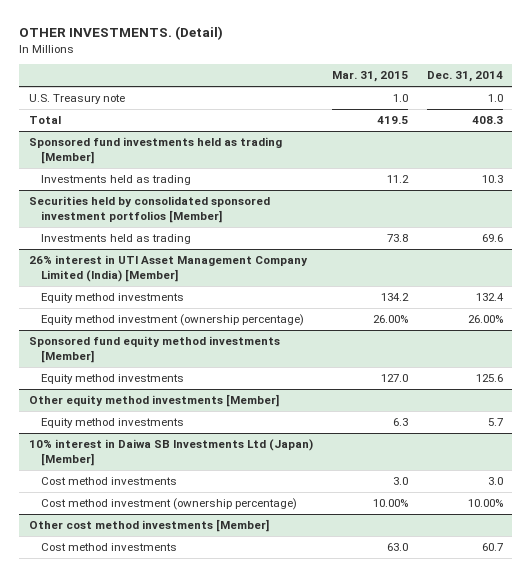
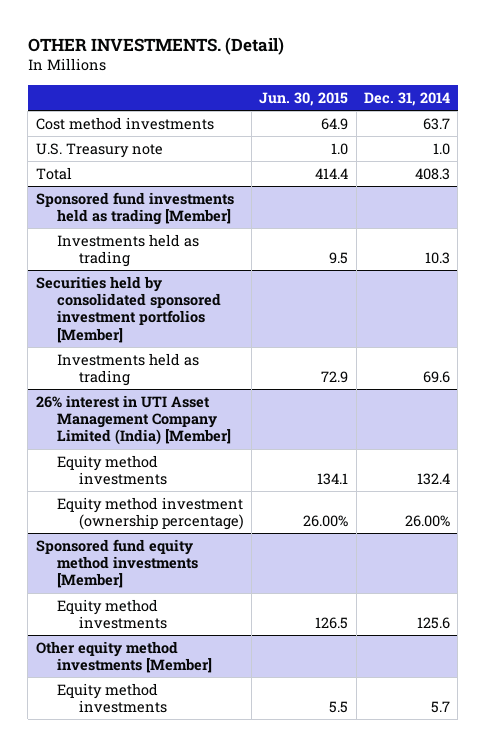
- | Mar. 31, 2015 | Dec. 31, 2014
+ | Jun. 30, 2015 | Dec. 31, 2014
+ Cost method investments | 64.9 | 63.7
- 10% interest in Daiwa SB Investments Ltd (Japan) [Member]
- Cost method investments | 3.0 | 3.0
- Cost method investment (ownership percentage) | 10.00% | 10.00%
- Other cost method investments [Member]
- Cost method investments | 63.0 | 60.7

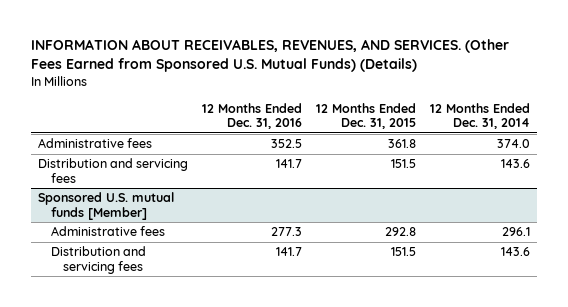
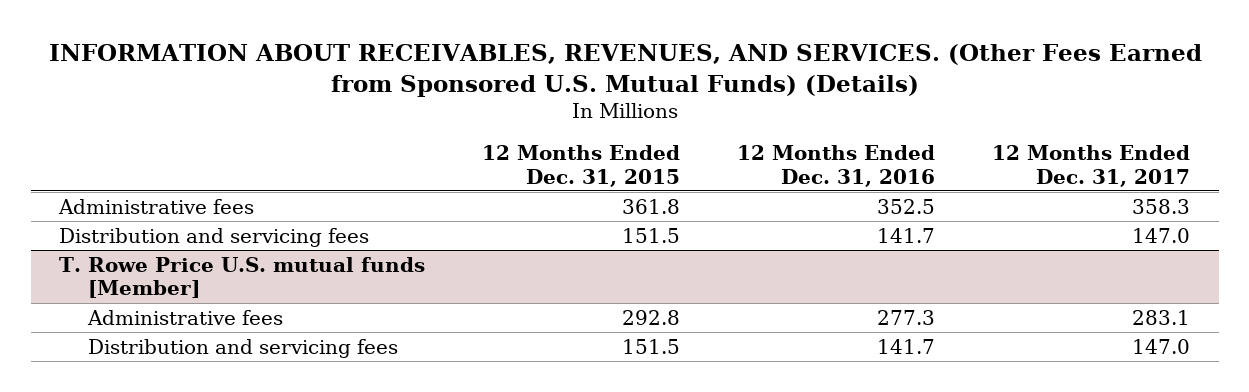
- | 12 Months Ended Dec. 31, 2016 | 12 Months Ended Dec. 31, 2015 | 12 Months Ended Dec. 31, 2014
+ | 12 Months Ended Dec. 31, 2015 | 12 Months Ended Dec. 31, 2016 | 12 Months Ended Dec. 31, 2017
- Sponsored U.S. mutual funds [Member]
+ T. Rowe Price U.S. mutual funds [Member]

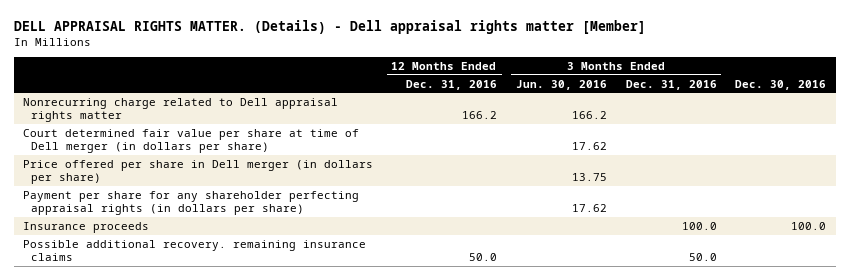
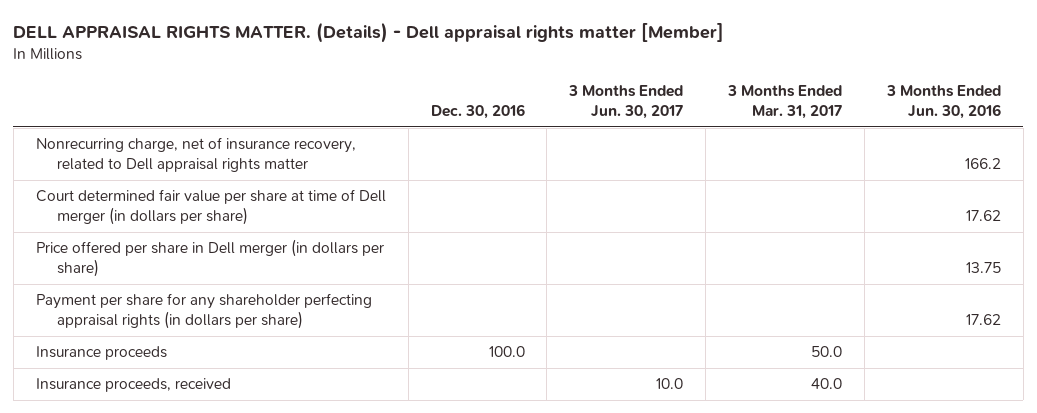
- | 12 Months Ended Dec. 31, 2016 | 3 Months Ended Jun. 30, 2016 | 3 Months Ended Dec. 31, 2016 | Dec. 30, 2016
+ | Dec. 30, 2016 | 3 Months Ended Jun. 30, 2017 | 3 Months Ended Mar. 31, 2017 | 3 Months Ended Jun. 30, 2016
- Nonrecurring charge related to Dell appraisal rights matter | 166.2 | 166.2 | |
+ Nonrecurring charge, net of insurance recovery, related to Dell appraisal rights matter | | | | 166.2
- Possible additional recovery. remaining insurance claims | 50.0 | | 50.0 |
+ Insurance proceeds, received | | 10.0 | 40.0 |

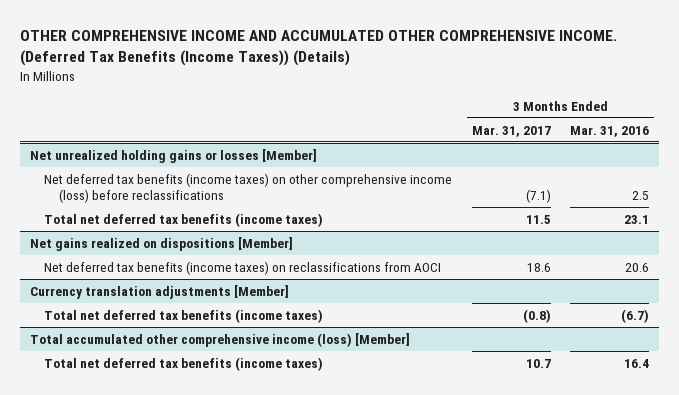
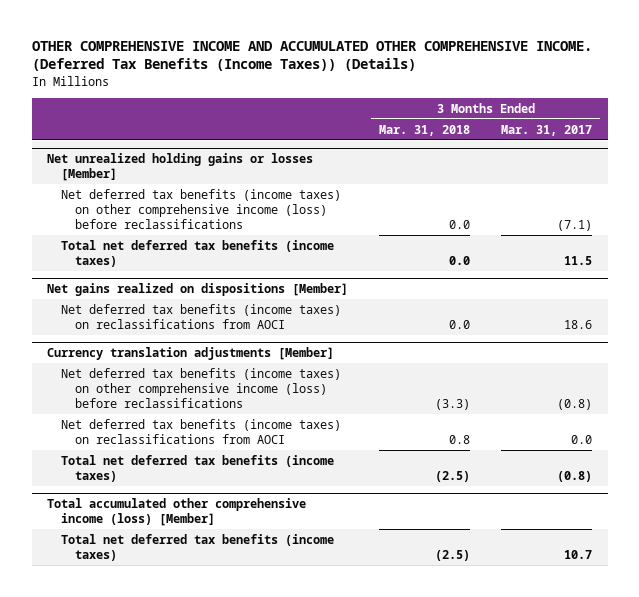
- | 3 Months Ended Mar. 31, 2017 | 3 Months Ended Mar. 31, 2016
+ | 3 Months Ended Mar. 31, 2018 | 3 Months Ended Mar. 31, 2017
@ Currency translation adjustments [Member]
+ Net deferred tax benefits (income taxes) on other comprehensive income (loss) before reclassifications | (3.3) | (0.8)
+ Net deferred tax benefits (income taxes) on reclassifications from AOCI | 0.8 | 0.0

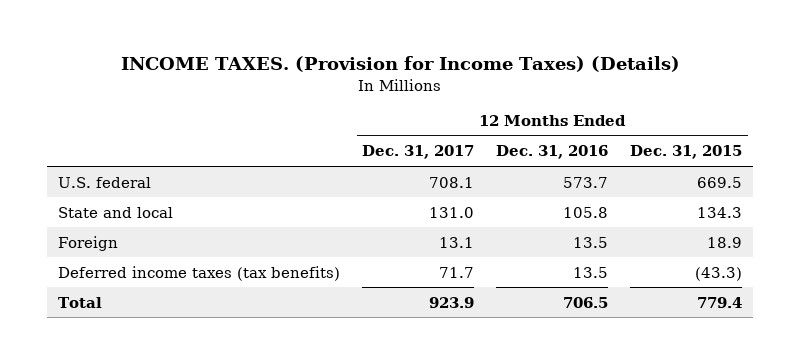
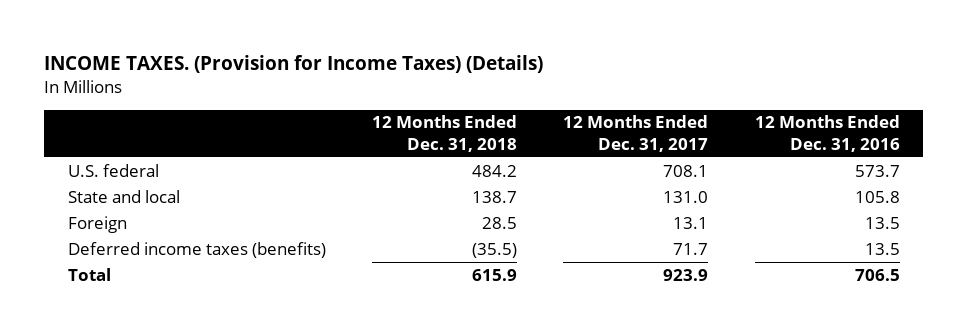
- | 12 Months Ended Dec. 31, 2017 | 12 Months Ended Dec. 31, 2016 | 12 Months Ended Dec. 31, 2015
+ | 12 Months Ended Dec. 31, 2018 | 12 Months Ended Dec. 31, 2017 | 12 Months Ended Dec. 31, 2016
- Deferred income taxes (tax benefits) | 71.7 | 13.5 | (43.3)
+ Deferred income taxes (benefits) | (35.5) | 71.7 | 13.5

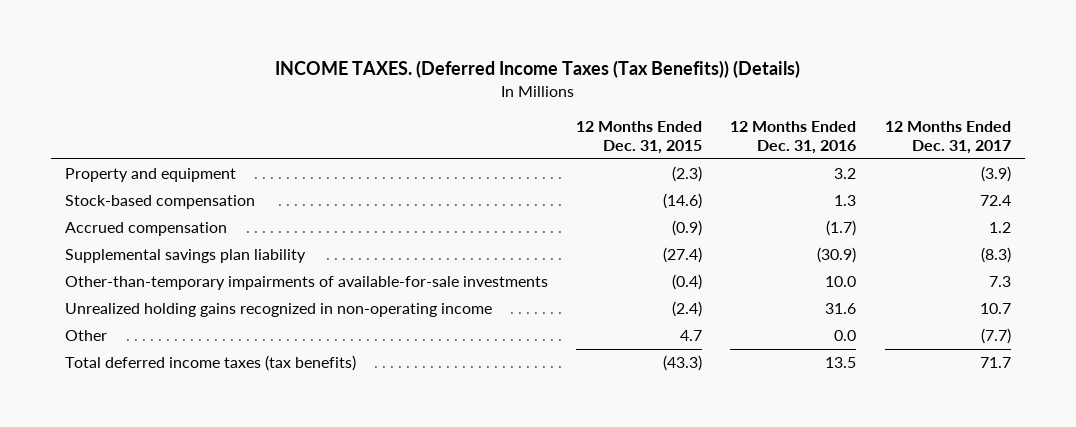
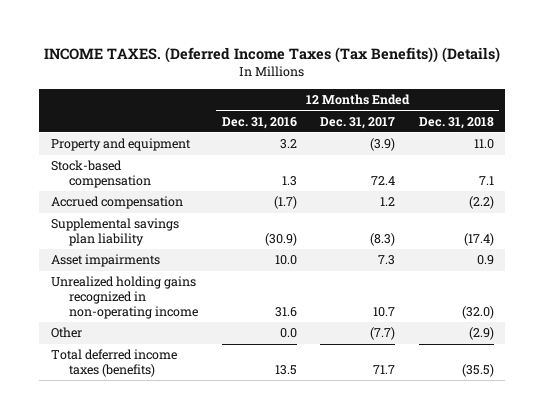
- | 12 Months Ended Dec. 31, 2015 | 12 Months Ended Dec. 31, 2016 | 12 Months Ended Dec. 31, 2017
+ | 12 Months Ended Dec. 31, 2016 | 12 Months Ended Dec. 31, 2017 | 12 Months Ended Dec. 31, 2018
- Other-than-temporary impairments of available-for-sale investments | (0.4) | 10.0 | 7.3
+ Asset impairments | 10.0 | 7.3 | 0.9
- Total deferred income taxes (tax benefits) | (43.3) | 13.5 | 71.7
+ Total deferred income taxes (benefits) | 13.5 | 71.7 | (35.5)

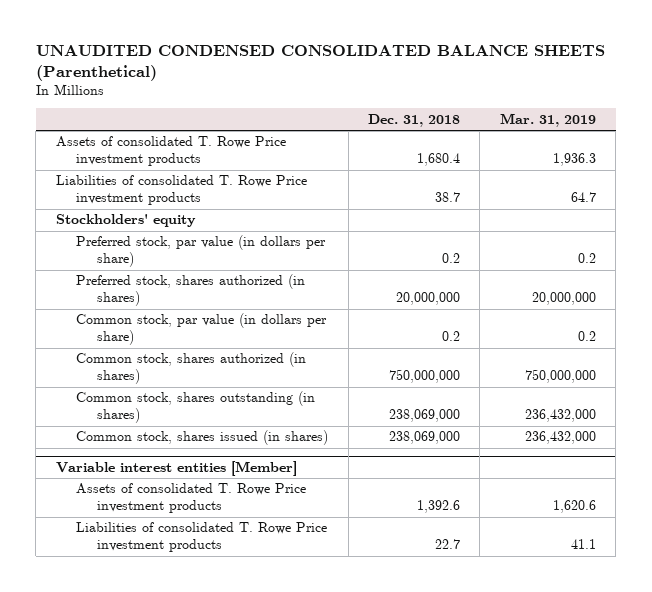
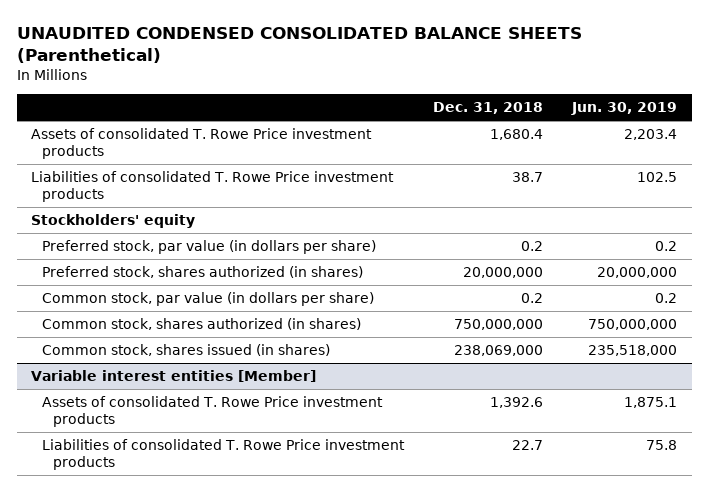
- | Dec. 31, 2018 | Mar. 31, 2019
+ | Dec. 31, 2018 | Jun. 30, 2019
- Common stock, shares outstanding (in shares) | 238,069,000 | 236,432,000

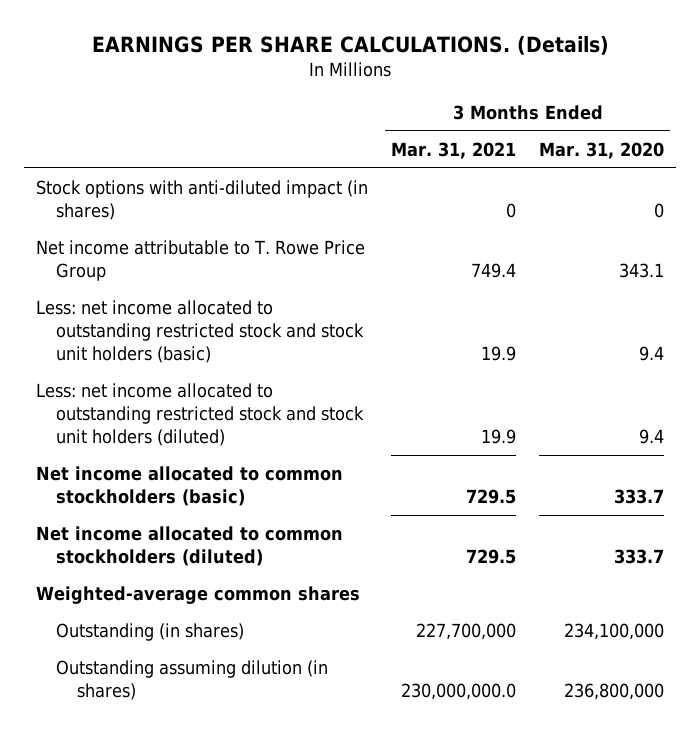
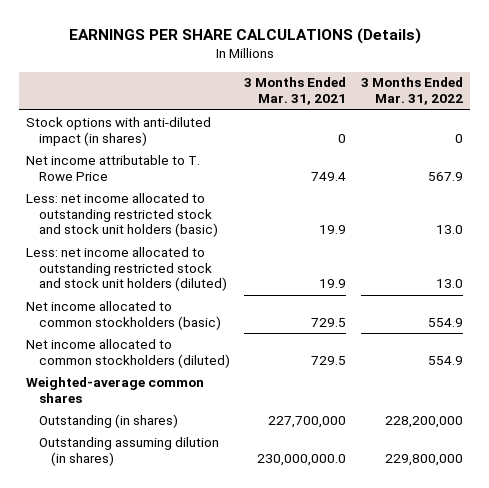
- EARNINGS PER SHARE CALCULATIONS. (Details)
+ EARNINGS PER SHARE CALCULATIONS (Details)
- | 3 Months Ended Mar. 31, 2021 | 3 Months Ended Mar. 31, 2020
+ | 3 Months Ended Mar. 31, 2021 | 3 Months Ended Mar. 31, 2022
- Net income attributable to T. Rowe Price Group | 749.4 | 343.1
+ Net income attributable to T. Rowe Price | 749.4 | 567.9

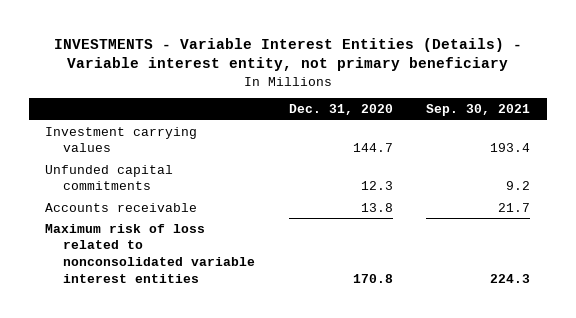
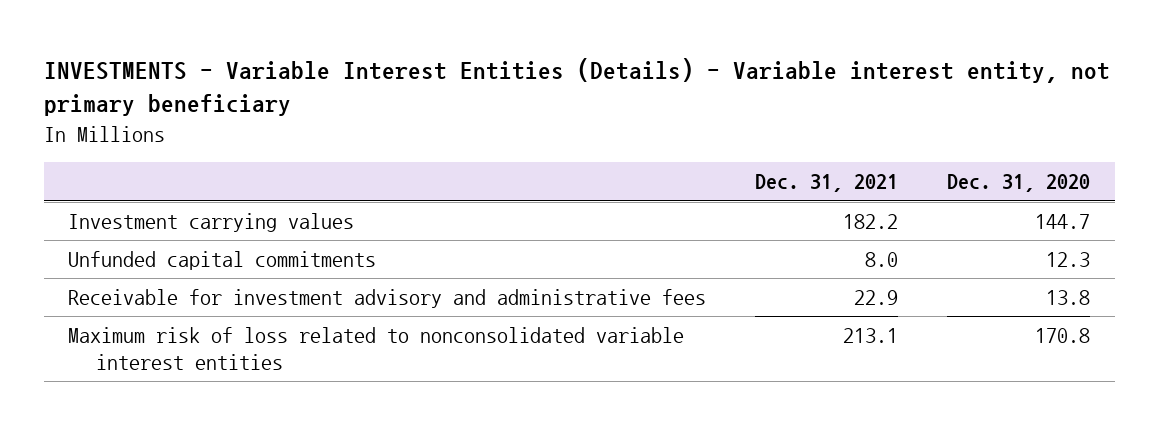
- | Dec. 31, 2020 | Sep. 30, 2021
+ | Dec. 31, 2021 | Dec. 31, 2020
- Accounts receivable | 13.8 | 21.7
+ Receivable for investment advisory and administrative fees | 22.9 | 13.8

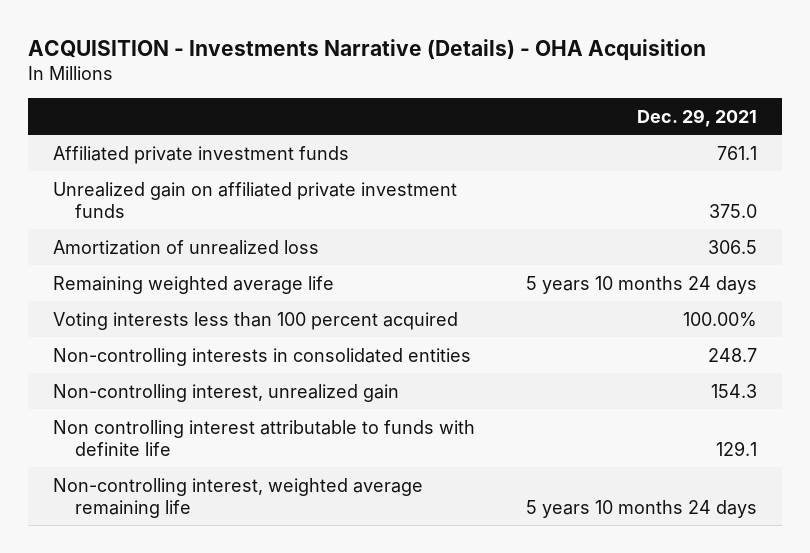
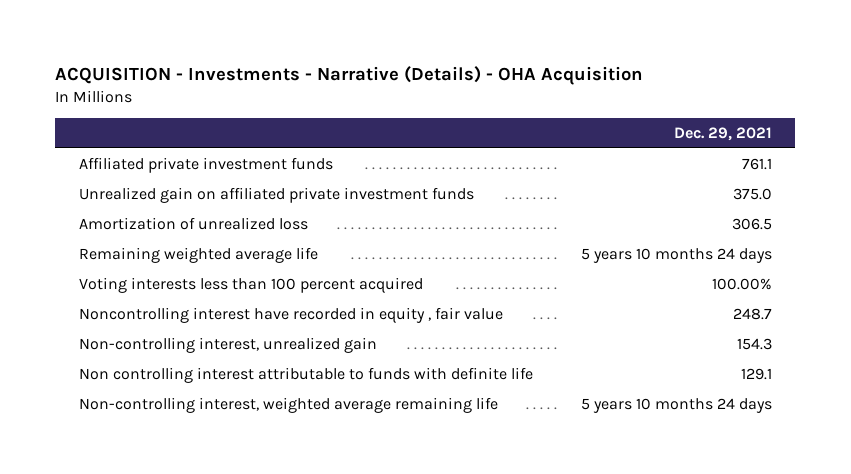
- ACQUISITION - Investments Narrative (Details) - OHA Acquisition
+ ACQUISITION - Investments - Narrative (Details) - OHA Acquisition
- Non-controlling interests in consolidated entities | 248.7
+ Noncontrolling interest have recorded in equity , fair value | 248.7

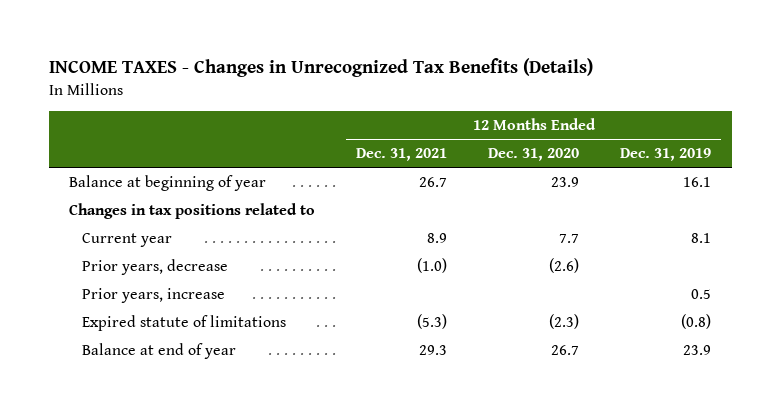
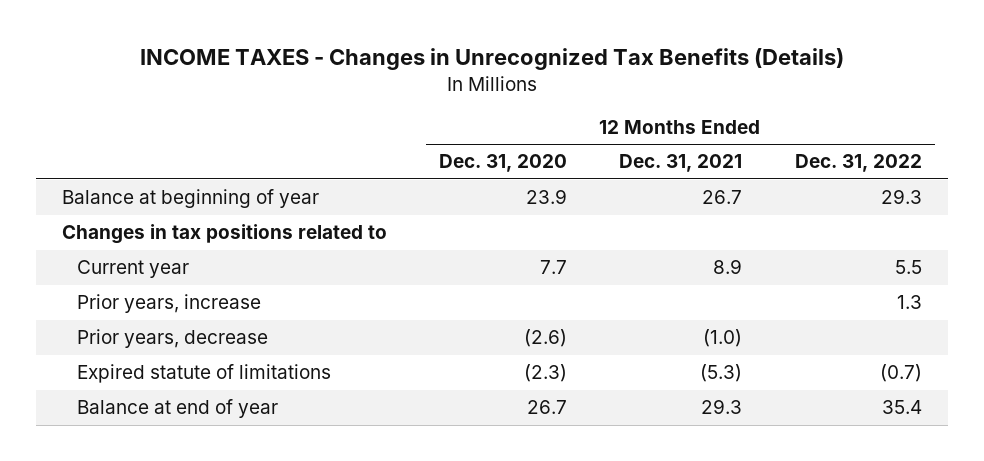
- | 12 Months Ended Dec. 31, 2021 | 12 Months Ended Dec. 31, 2020 | 12 Months Ended Dec. 31, 2019
+ | 12 Months Ended Dec. 31, 2020 | 12 Months Ended Dec. 31, 2021 | 12 Months Ended Dec. 31, 2022
moved down: Prior years, decrease | (2.6) | (1.0) |

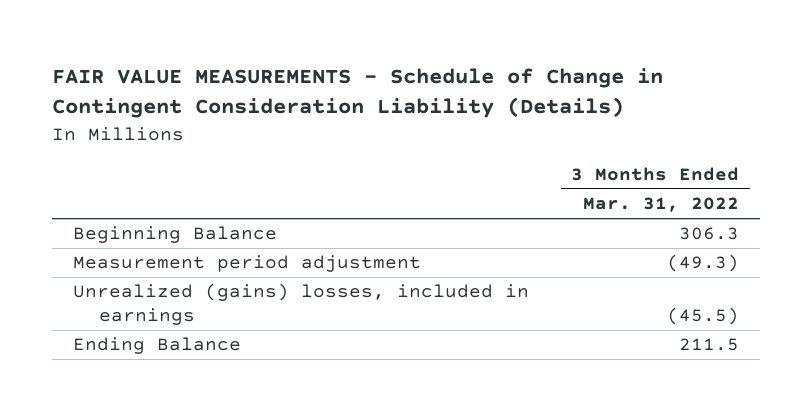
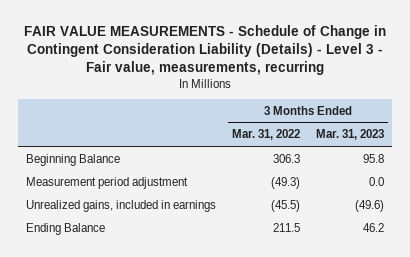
- FAIR VALUE MEASUREMENTS - Schedule of Change in Contingent Consideration Liability (Details)
+ FAIR VALUE MEASUREMENTS - Schedule of Change in Contingent Consideration Liability (Details) - Level 3 - Fair value, measurements, recurring
- | 3 Months Ended Mar. 31, 2022
+ | 3 Months Ended Mar. 31, 2022 | 3 Months Ended Mar. 31, 2023
- Unrealized (gains) losses, included in earnings | (45.5)
+ Unrealized gains, included in earnings | (45.5) | (49.6)

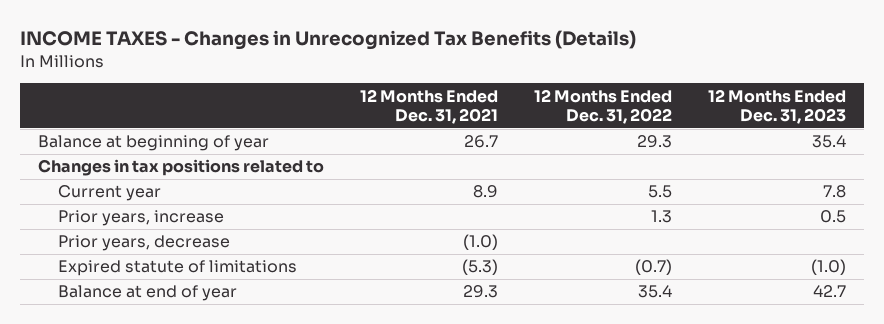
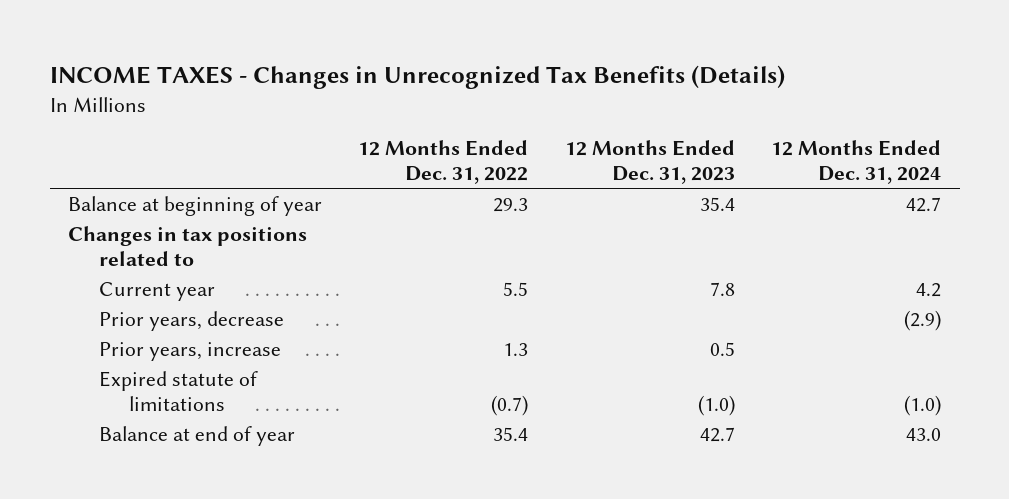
- | 12 Months Ended Dec. 31, 2021 | 12 Months Ended Dec. 31, 2022 | 12 Months Ended Dec. 31, 2023
+ | 12 Months Ended Dec. 31, 2022 | 12 Months Ended Dec. 31, 2023 | 12 Months Ended Dec. 31, 2024
moved down: Prior years, increase | 1.3 | 0.5 |

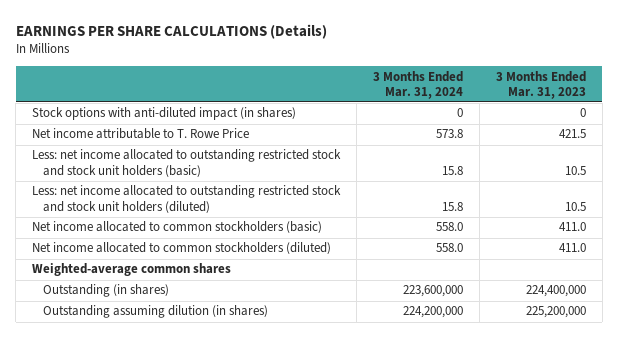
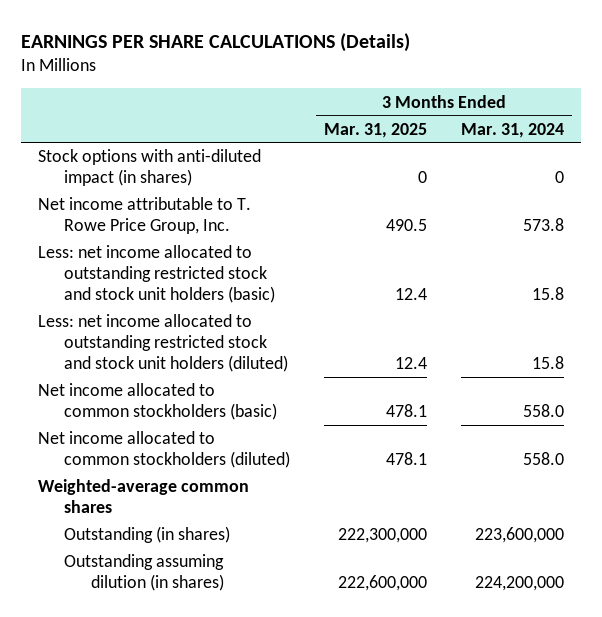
- | 3 Months Ended Mar. 31, 2024 | 3 Months Ended Mar. 31, 2023
+ | 3 Months Ended Mar. 31, 2025 | 3 Months Ended Mar. 31, 2024
- Net income attributable to T. Rowe Price | 573.8 | 421.5
+ Net income attributable to T. Rowe Price Group, Inc. | 490.5 | 573.8

